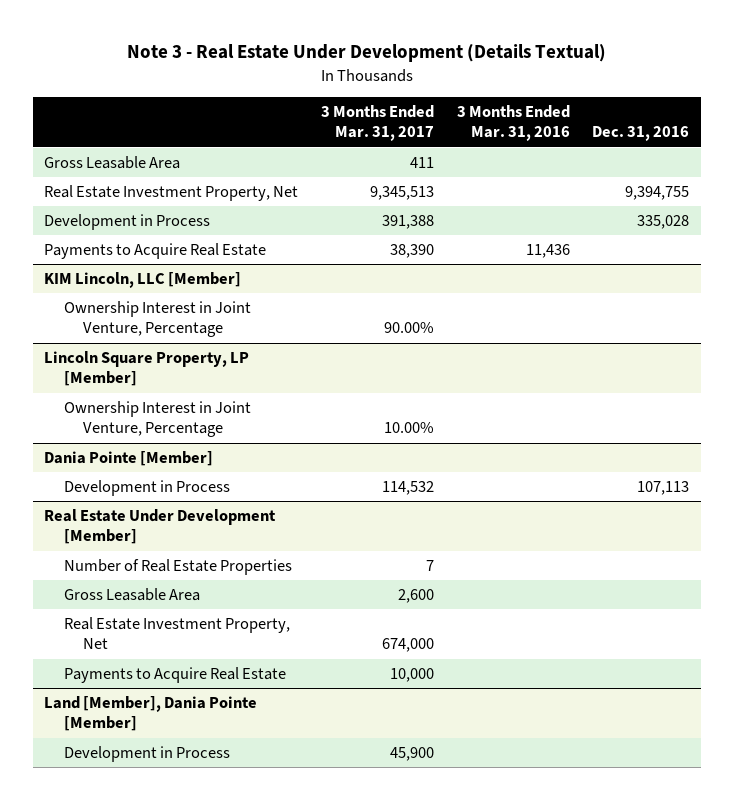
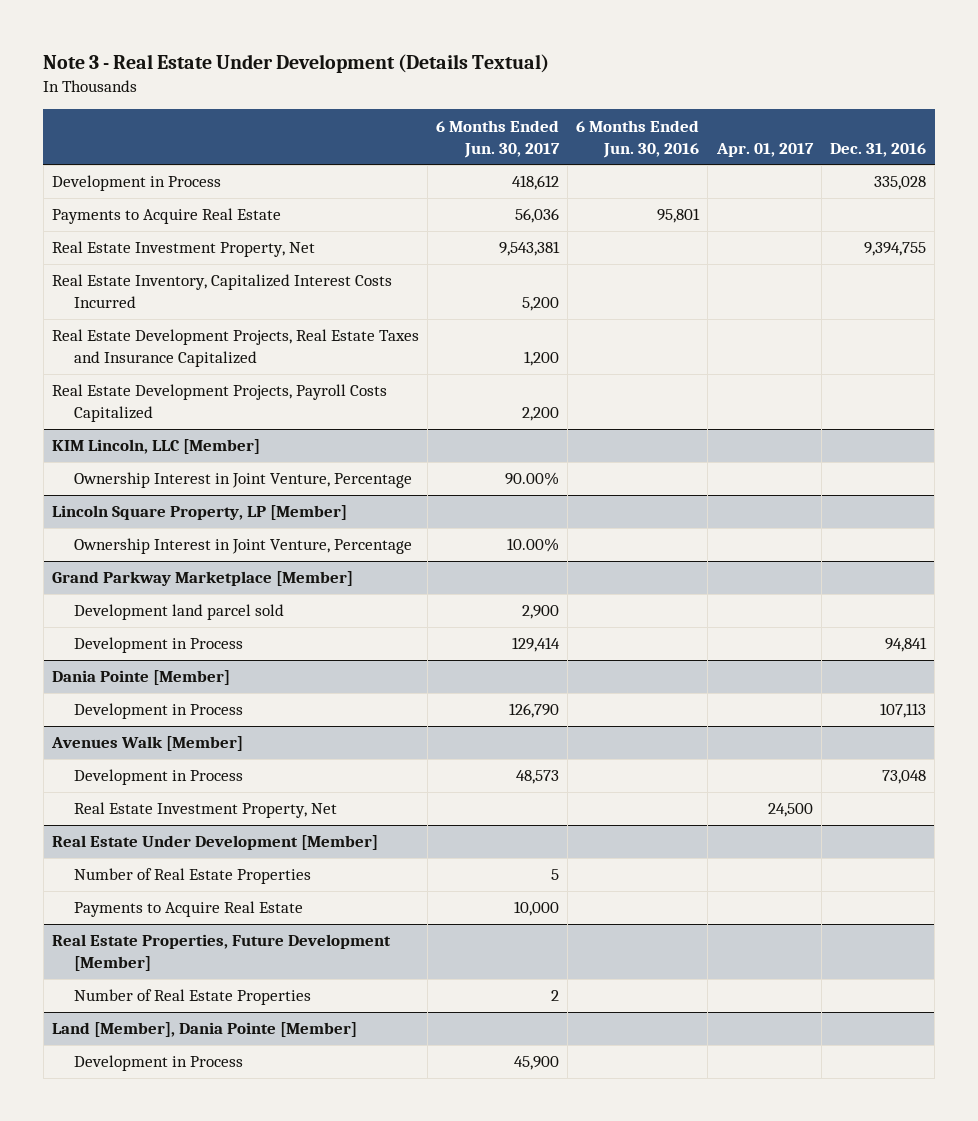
- | 3 Months Ended Mar. 31, 2017 | 3 Months Ended Mar. 31, 2016 | Dec. 31, 2016
+ | 6 Months Ended Jun. 30, 2017 | 6 Months Ended Jun. 30, 2016 | Apr. 01, 2017 | Dec. 31, 2016
- Gross Leasable Area | 411 | |
moved down: Real Estate Investment Property, Net | 9,543,381 | | | 9,394,755
+ Real Estate Inventory, Capitalized Interest Costs Incurred | 5,200 | | |
+ Real Estate Development Projects, Real Estate Taxes and Insurance Capitalized | 1,200 | | |
+ Real Estate Development Projects, Payroll Costs Capitalized | 2,200 | | |
+ Grand Parkway Marketplace [Member]
+ Development land parcel sold | 2,900 | | |
+ Development in Process | 129,414 | | | 94,841
+ Avenues Walk [Member]
+ Development in Process | 48,573 | | | 73,048
+ Real Estate Investment Property, Net | | | 24,500 |
@ Real Estate Under Development [Member]
- Gross Leasable Area | 2,600 | |
- Real Estate Investment Property, Net | 674,000 | |
+ Real Estate Properties, Future Development [Member]
+ Number of Real Estate Properties | 2 | | |

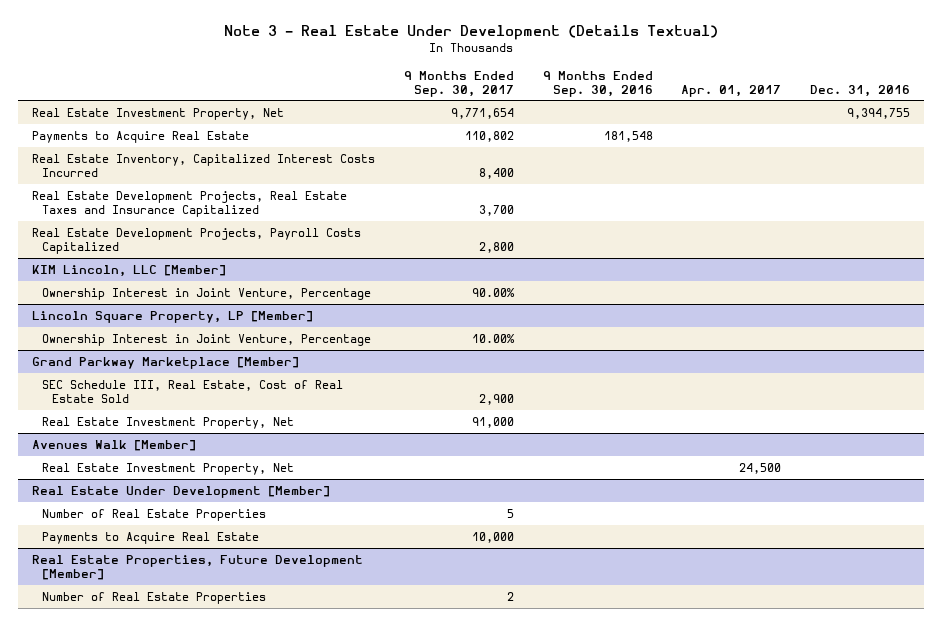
- | 6 Months Ended Jun. 30, 2017 | 6 Months Ended Jun. 30, 2016 | Apr. 01, 2017 | Dec. 31, 2016
+ | 9 Months Ended Sep. 30, 2017 | 9 Months Ended Sep. 30, 2016 | Apr. 01, 2017 | Dec. 31, 2016
- Development in Process | 418,612 | | | 335,028
moved down: Payments to Acquire Real Estate | 110,802 | 181,548 | |
@ Grand Parkway Marketplace [Member]
- Development land parcel sold | 2,900 | | |
- Development in Process | 129,414 | | | 94,841
- Dania Pointe [Member]
- Development in Process | 126,790 | | | 107,113
@ Grand Parkway Marketplace [Member]
+ SEC Schedule III, Real Estate, Cost of Real Estate Sold | 2,900 | | |
+ Real Estate Investment Property, Net | 91,000 | | |
@ Avenues Walk [Member]
- Development in Process | 48,573 | | | 73,048
- Land [Member], Dania Pointe [Member]
- Development in Process | 45,900 | | |

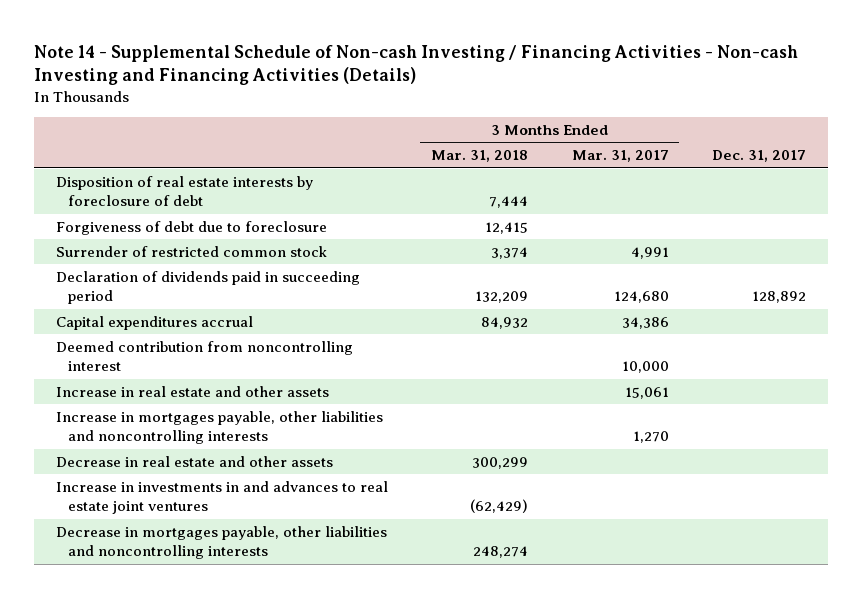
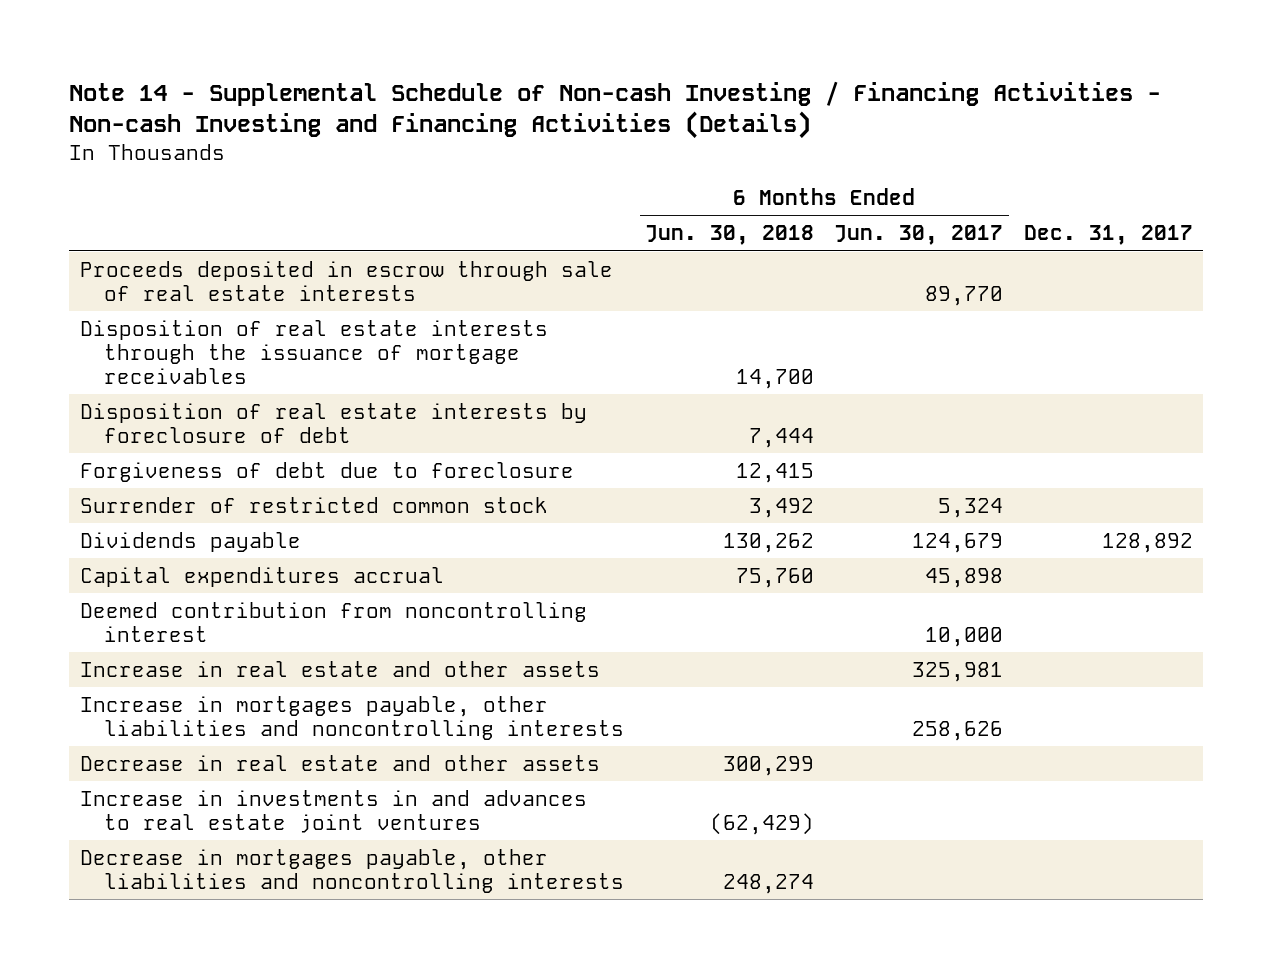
- | 3 Months Ended Mar. 31, 2018 | 3 Months Ended Mar. 31, 2017 | Dec. 31, 2017
+ | 6 Months Ended Jun. 30, 2018 | 6 Months Ended Jun. 30, 2017 | Dec. 31, 2017
+ Proceeds deposited in escrow through sale of real estate interests | | 89,770 |
+ Disposition of real estate interests through the issuance of mortgage receivables | 14,700 | |
- Declaration of dividends paid in succeeding period | 132,209 | 124,680 | 128,892
+ Dividends payable | 130,262 | 124,679 | 128,892

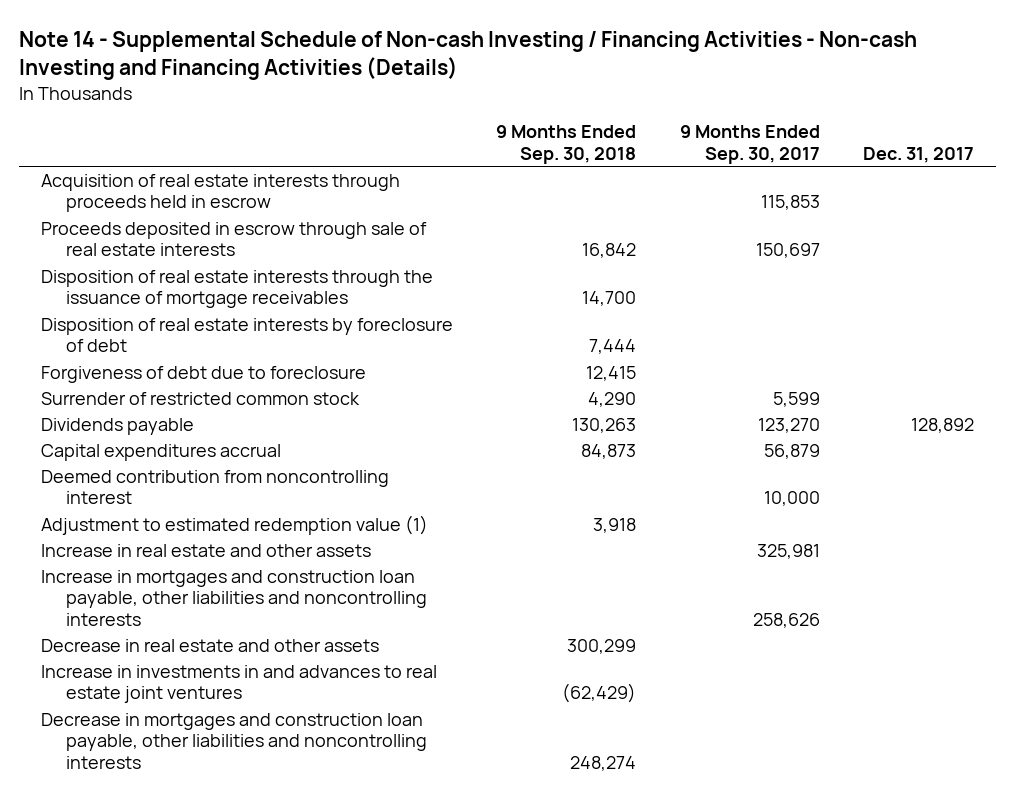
- | 6 Months Ended Jun. 30, 2018 | 6 Months Ended Jun. 30, 2017 | Dec. 31, 2017
+ | 9 Months Ended Sep. 30, 2018 | 9 Months Ended Sep. 30, 2017 | Dec. 31, 2017
+ Acquisition of real estate interests through proceeds held in escrow | | 115,853 |
+ Adjustment to estimated redemption value (1) | 3,918 | |
- Increase in mortgages payable, other liabilities and noncontrolling interests | | 258,626 |
+ Increase in mortgages and construction loan payable, other liabilities and noncontrolling interests | | 258,626 |
- Decrease in mortgages payable, other liabilities and noncontrolling interests | 248,274 | |
+ Decrease in mortgages and construction loan payable, other liabilities and noncontrolling interests | 248,274 | |

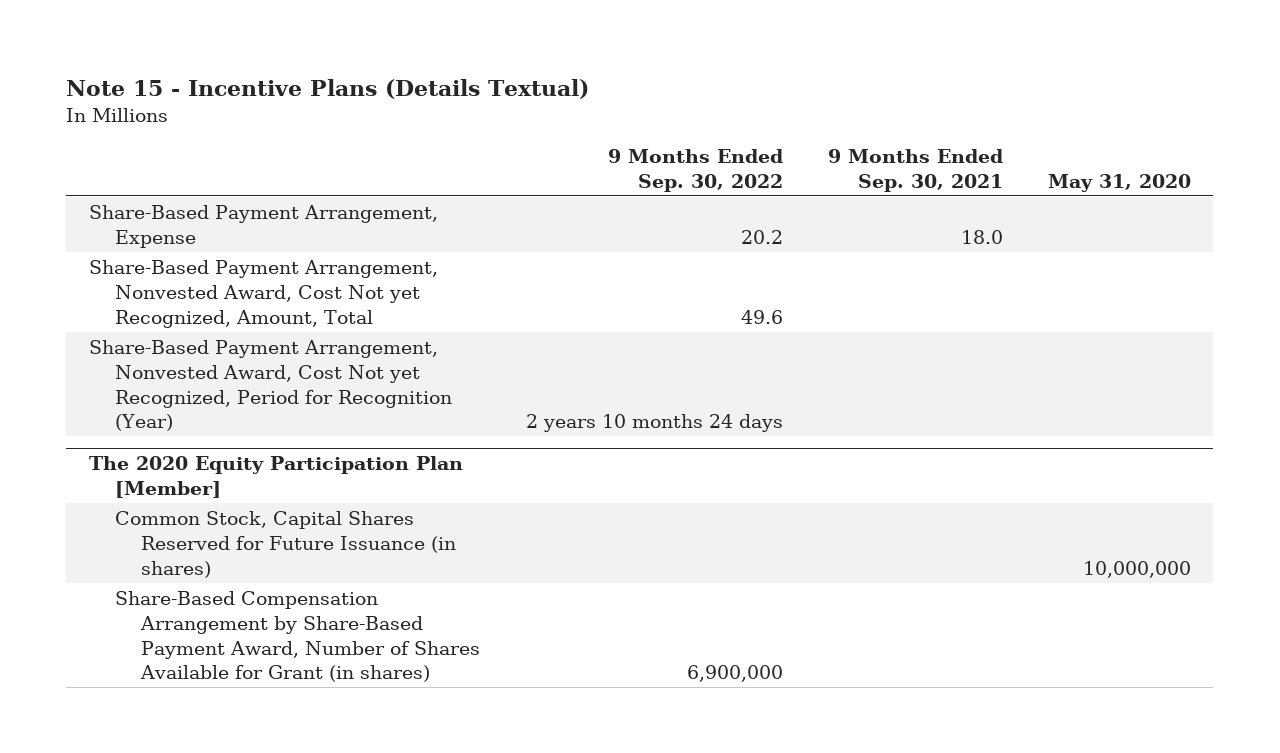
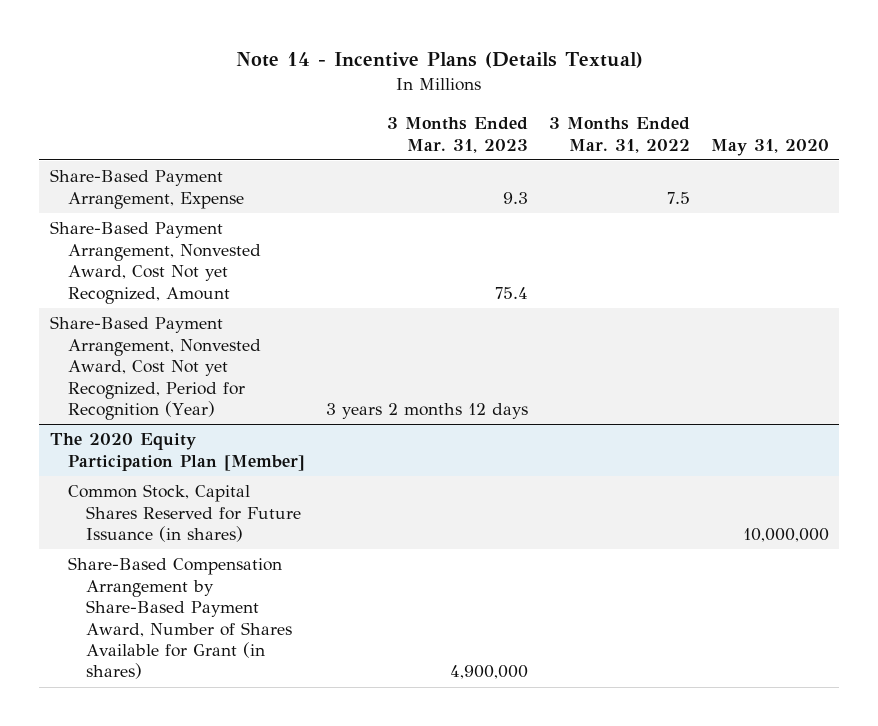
- Note 15 - Incentive Plans (Details Textual)
+ Note 14 - Incentive Plans (Details Textual)
- | 9 Months Ended Sep. 30, 2022 | 9 Months Ended Sep. 30, 2021 | May 31, 2020
+ | 3 Months Ended Mar. 31, 2023 | 3 Months Ended Mar. 31, 2022 | May 31, 2020
- Share-Based Payment Arrangement, Nonvested Award, Cost Not yet Recognized, Amount, Total | 49.6 | |
+ Share-Based Payment Arrangement, Nonvested Award, Cost Not yet Recognized, Amount | 75.4 | |

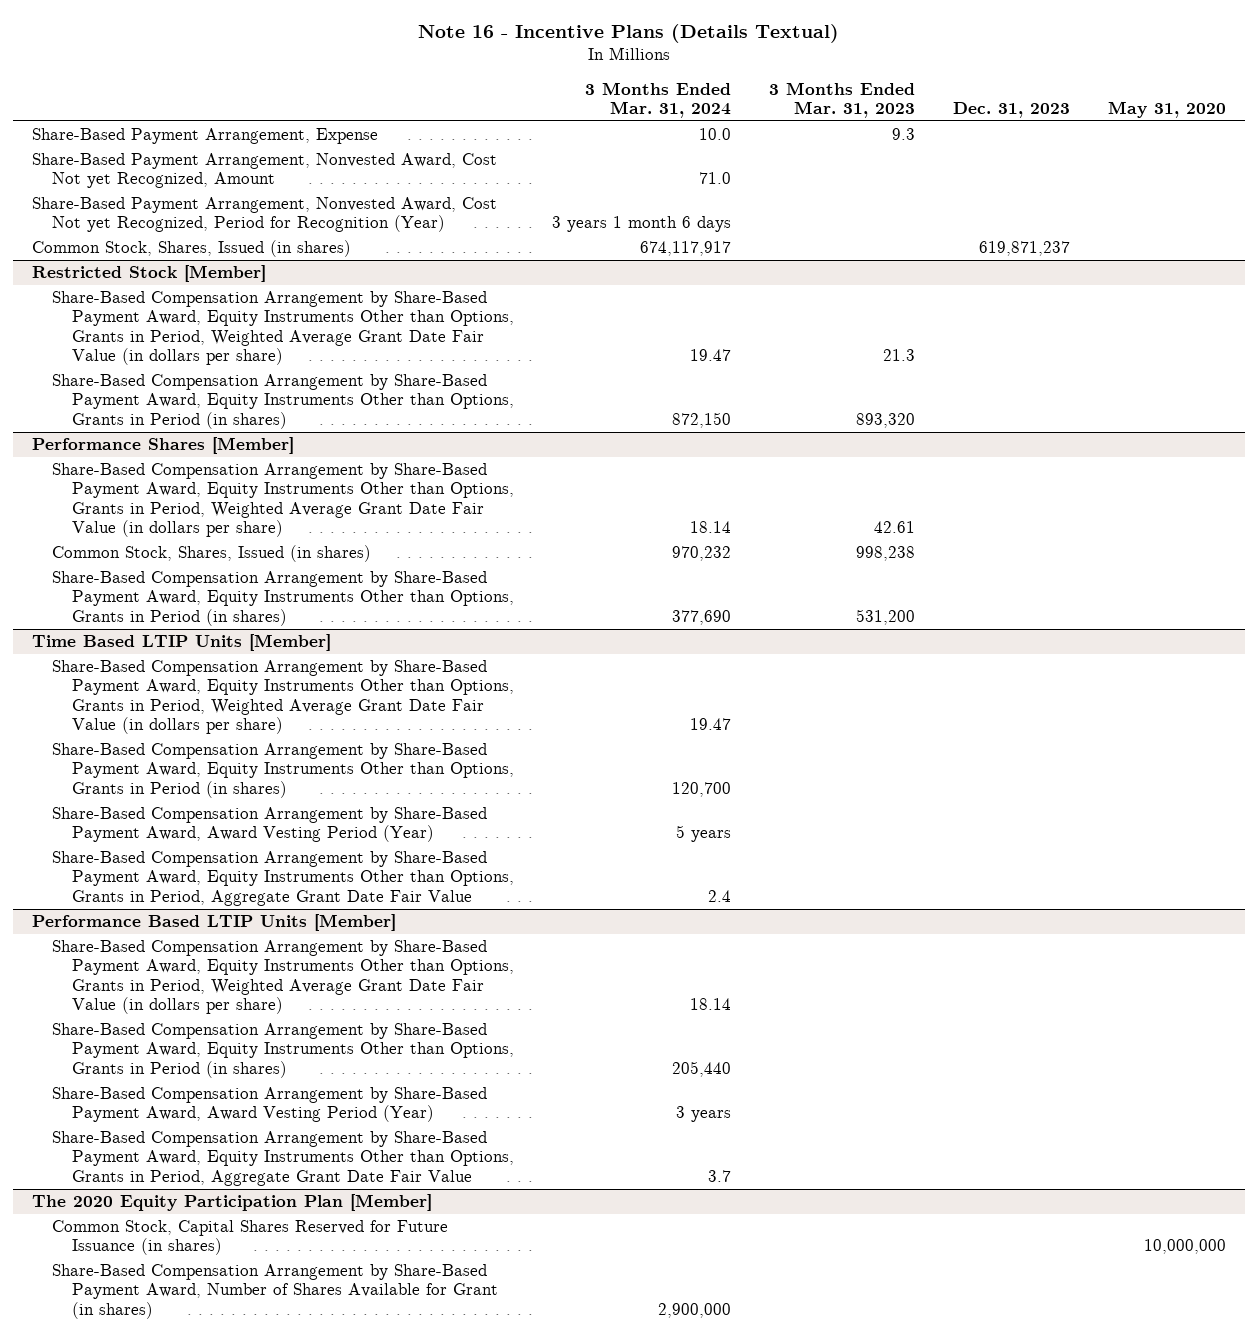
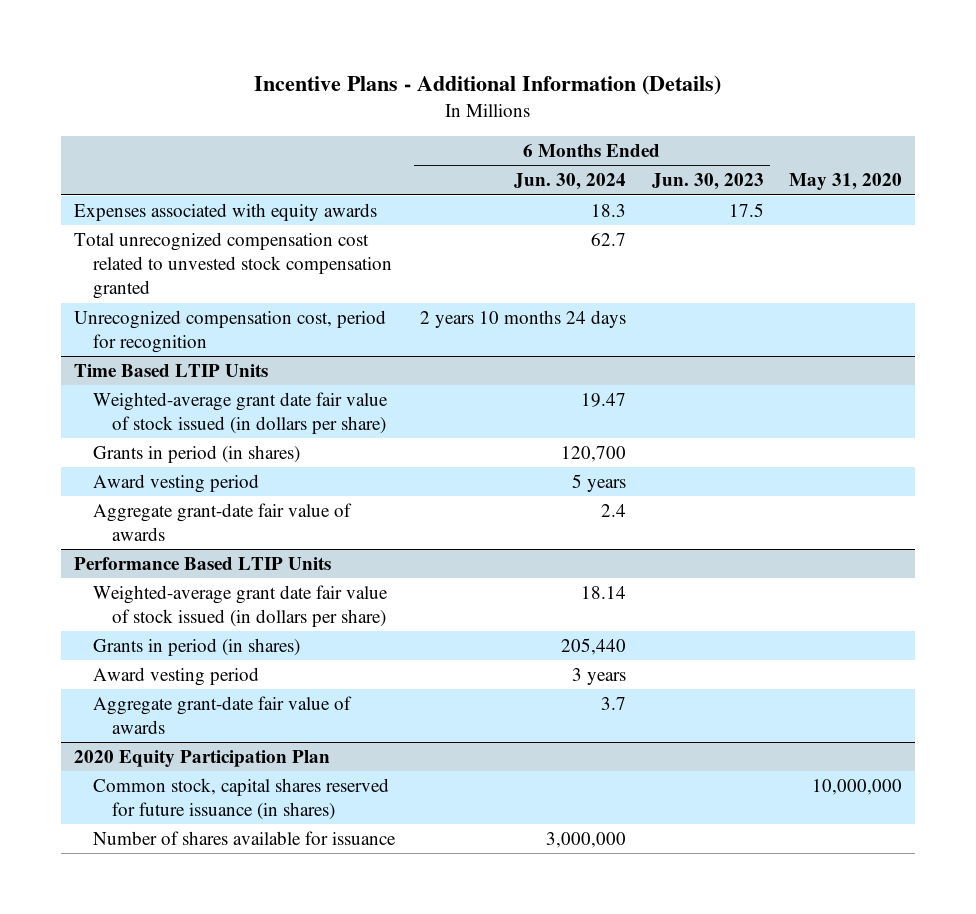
- Note 16 - Incentive Plans (Details Textual)
+ Incentive Plans - Additional Information (Details)
- | 3 Months Ended Mar. 31, 2024 | 3 Months Ended Mar. 31, 2023 | Dec. 31, 2023 | May 31, 2020
+ | 6 Months Ended Jun. 30, 2024 | 6 Months Ended Jun. 30, 2023 | May 31, 2020
- Share-Based Payment Arrangement, Expense | 10.0 | 9.3 | |
- Share-Based Payment Arrangement, Nonvested Award, Cost Not yet Recognized, Amount | 71.0 | | |
- Share-Based Payment Arrangement, Nonvested Award, Cost Not yet Recognized, Period for Recognition (Year) | 3 years 1 month 6 days | | |
- Common Stock, Shares, Issued (in shares) | 674,117,917 | | 619,871,237 |
- Restricted Stock [Member]
- Share-Based Compensation Arrangement by Share-Based Payment Award, Equity Instruments Other than Options, Grants in Period, Weighted Average Grant Date Fair Value (in dollars per share) | 19.47 | 21.3 | |
- Share-Based Compensation Arrangement by Share-Based Payment Award, Equity Instruments Other than Options, Grants in Period (in shares) | 872,150 | 893,320 | |
- Performance Shares [Member]
- Share-Based Compensation Arrangement by Share-Based Payment Award, Equity Instruments Other than Options, Grants in Period, Weighted Average Grant Date Fair Value (in dollars per share) | 18.14 | 42.61 | |
- Common Stock, Shares, Issued (in shares) | 970,232 | 998,238 | |
- Share-Based Compensation Arrangement by Share-Based Payment Award, Equity Instruments Other than Options, Grants in Period (in shares) | 377,690 | 531,200 | |
- Time Based LTIP Units [Member]
- Share-Based Compensation Arrangement by Share-Based Payment Award, Equity Instruments Other than Options, Grants in Period, Weighted Average Grant Date Fair Value (in dollars per share) | 19.47 | | |
- Share-Based Compensation Arrangement by Share-Based Payment Award, Equity Instruments Other than Options, Grants in Period (in shares) | 120,700 | | |
- Share-Based Compensation Arrangement by Share-Based Payment Award, Award Vesting Period (Year) | 5 years | | |
- Share-Based Compensation Arrangement by Share-Based Payment Award, Equity Instruments Other than Options, Grants in Period, Aggregate Grant Date Fair Value | 2.4 | | |
- Performance Based LTIP Units [Member]
- Share-Based Compensation Arrangement by Share-Based Payment Award, Equity Instruments Other than Options, Grants in Period, Weighted Average Grant Date Fair Value (in dollars per share) | 18.14 | | |
- Share-Based Compensation Arrangement by Share-Based Payment Award, Equity Instruments Other than Options, Grants in Period (in shares) | 205,440 | | |
- Share-Based Compensation Arrangement by Share-Based Payment Award, Award Vesting Period (Year) | 3 years | | |
- Share-Based Compensation Arrangement by Share-Based Payment Award, Equity Instruments Other than Options, Grants in Period, Aggregate Grant Date Fair Value | 3.7 | | |
- The 2020 Equity Participation Plan [Member]
- Common Stock, Capital Shares Reserved for Future Issuance (in shares) | | | | 10,000,000
- Share-Based Compensation Arrangement by Share-Based Payment Award, Number of Shares Available for Grant (in shares) | 2,900,000 | | |
+ Expenses associated with equity awards | 18.3 | 17.5 |
+ Total unrecognized compensation cost related to unvested stock compensation granted | 62.7 | |
+ Unrecognized compensation cost, period for recognition | 2 years 10 months 24 days | |
+ Time Based LTIP Units
+ Weighted-average grant date fair value of stock issued (in dollars per share) | 19.47 | |
+ Grants in period (in shares) | 120,700 | |
+ Award vesting period | 5 years | |
+ Aggregate grant-date fair value of awards | 2.4 | |
+ Performance Based LTIP Units
+ Weighted-average grant date fair value of stock issued (in dollars per share) | 18.14 | |
+ Grants in period (in shares) | 205,440 | |
+ Award vesting period | 3 years | |
+ Aggregate grant-date fair value of awards | 3.7 | |
+ 2020 Equity Participation Plan
+ Common stock, capital shares reserved for future issuance (in shares) | | | 10,000,000
+ Number of shares available for issuance | 3,000,000 | |

